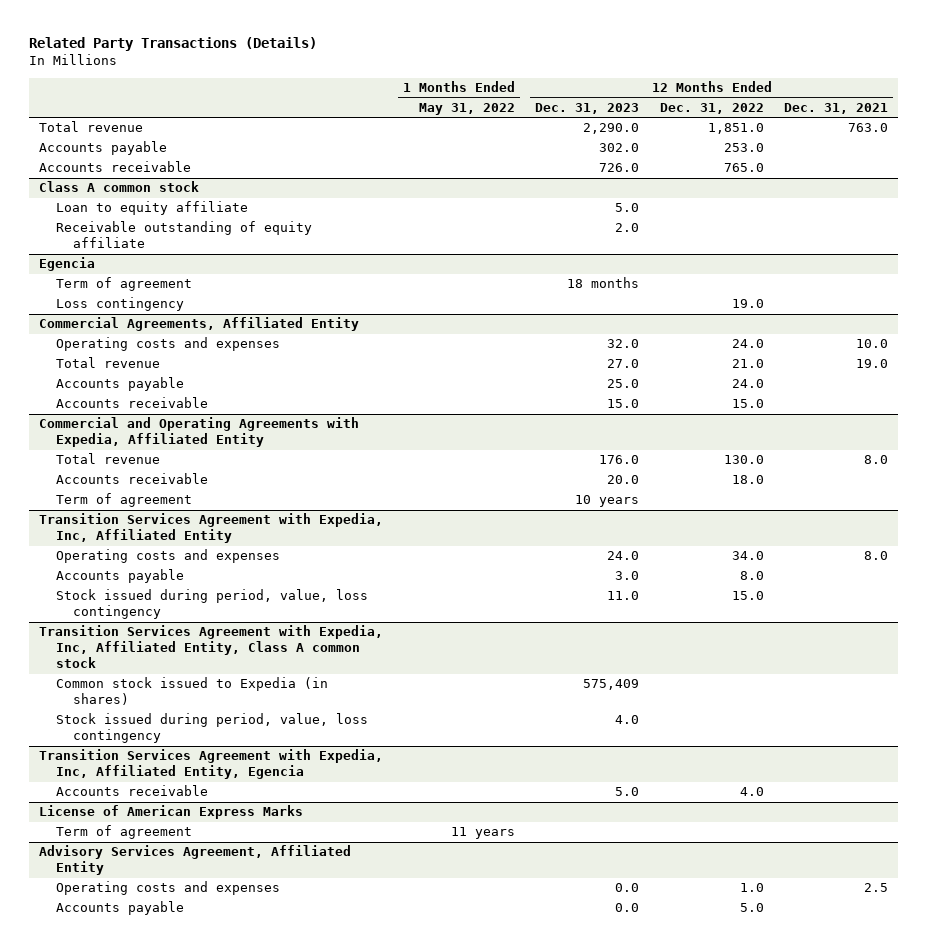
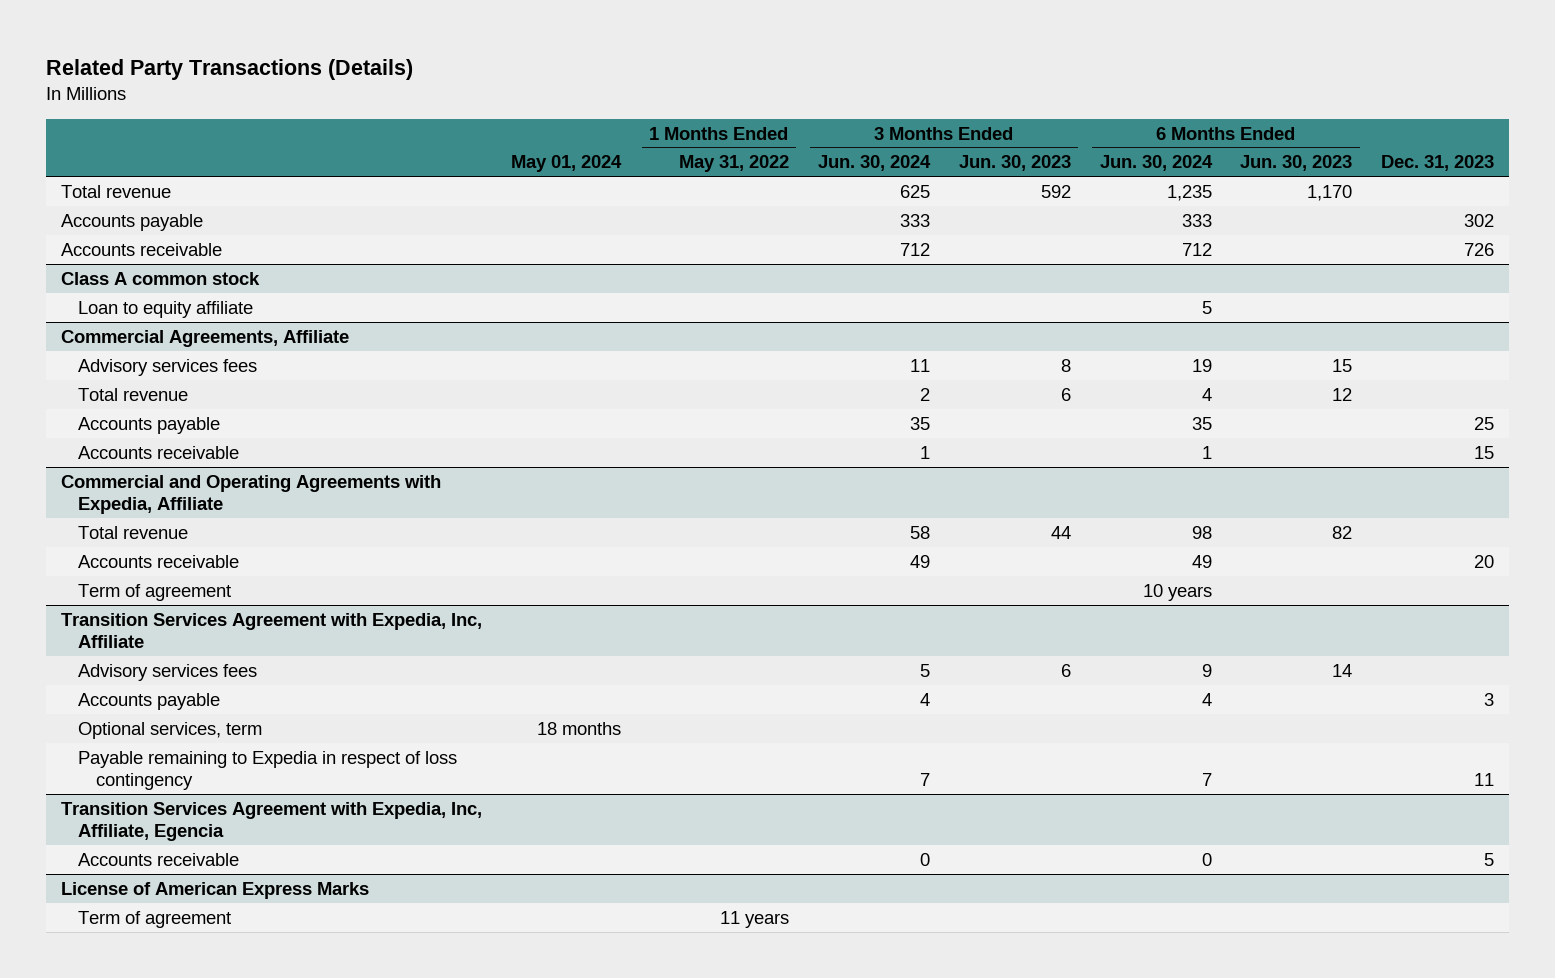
- | 1 Months Ended May 31, 2022 | 12 Months Ended Dec. 31, 2023 | 12 Months Ended Dec. 31, 2022 | 12 Months Ended Dec. 31, 2021
+ | May 01, 2024 | 1 Months Ended May 31, 2022 | 3 Months Ended Jun. 30, 2024 | 3 Months Ended Jun. 30, 2023 | 6 Months Ended Jun. 30, 2024 | 6 Months Ended Jun. 30, 2023 | Dec. 31, 2023
@ Class A common stock
- Receivable outstanding of equity affiliate | | 2.0 | |
- Egencia
- Term of agreement | | 18 months | |
- Loss contingency | | | 19.0 |
- Commercial Agreements, Affiliated Entity
- Operating costs and expenses | | 32.0 | 24.0 | 10.0
- Total revenue | | 27.0 | 21.0 | 19.0
- Accounts payable | | 25.0 | 24.0 |
- Accounts receivable | | 15.0 | 15.0 |
- Commercial and Operating Agreements with Expedia, Affiliated Entity
+ Commercial Agreements, Affiliate
+ Advisory services fees | | | 11 | 8 | 19 | 15 |
+ Total revenue | | | 2 | 6 | 4 | 12 |
+ Accounts payable | | | 35 | | 35 | | 25
+ Accounts receivable | | | 1 | | 1 | | 15
+ Commercial and Operating Agreements with Expedia, Affiliate
- Transition Services Agreement with Expedia, Inc, Affiliated Entity
- Operating costs and expenses | | 24.0 | 34.0 | 8.0
+ Transition Services Agreement with Expedia, Inc, Affiliate
+ Advisory services fees | | | 5 | 6 | 9 | 14 |
- Stock issued during period, value, loss contingency | | 11.0 | 15.0 |
- Transition Services Agreement with Expedia, Inc, Affiliated Entity, Class A common stock
- Common stock issued to Expedia (in shares) | | 575,409 | |
- Stock issued during period, value, loss contingency | | 4.0 | |
- Transition Services Agreement with Expedia, Inc, Affiliated Entity, Egencia
+ Optional services, term | 18 months | | | | | |
+ Payable remaining to Expedia in respect of loss contingency | | | 7 | | 7 | | 11
+ Transition Services Agreement with Expedia, Inc, Affiliate, Egencia
- Advisory Services Agreement, Affiliated Entity
- Operating costs and expenses | | 0.0 | 1.0 | 2.5
- Accounts payable | | 0.0 | 5.0 |

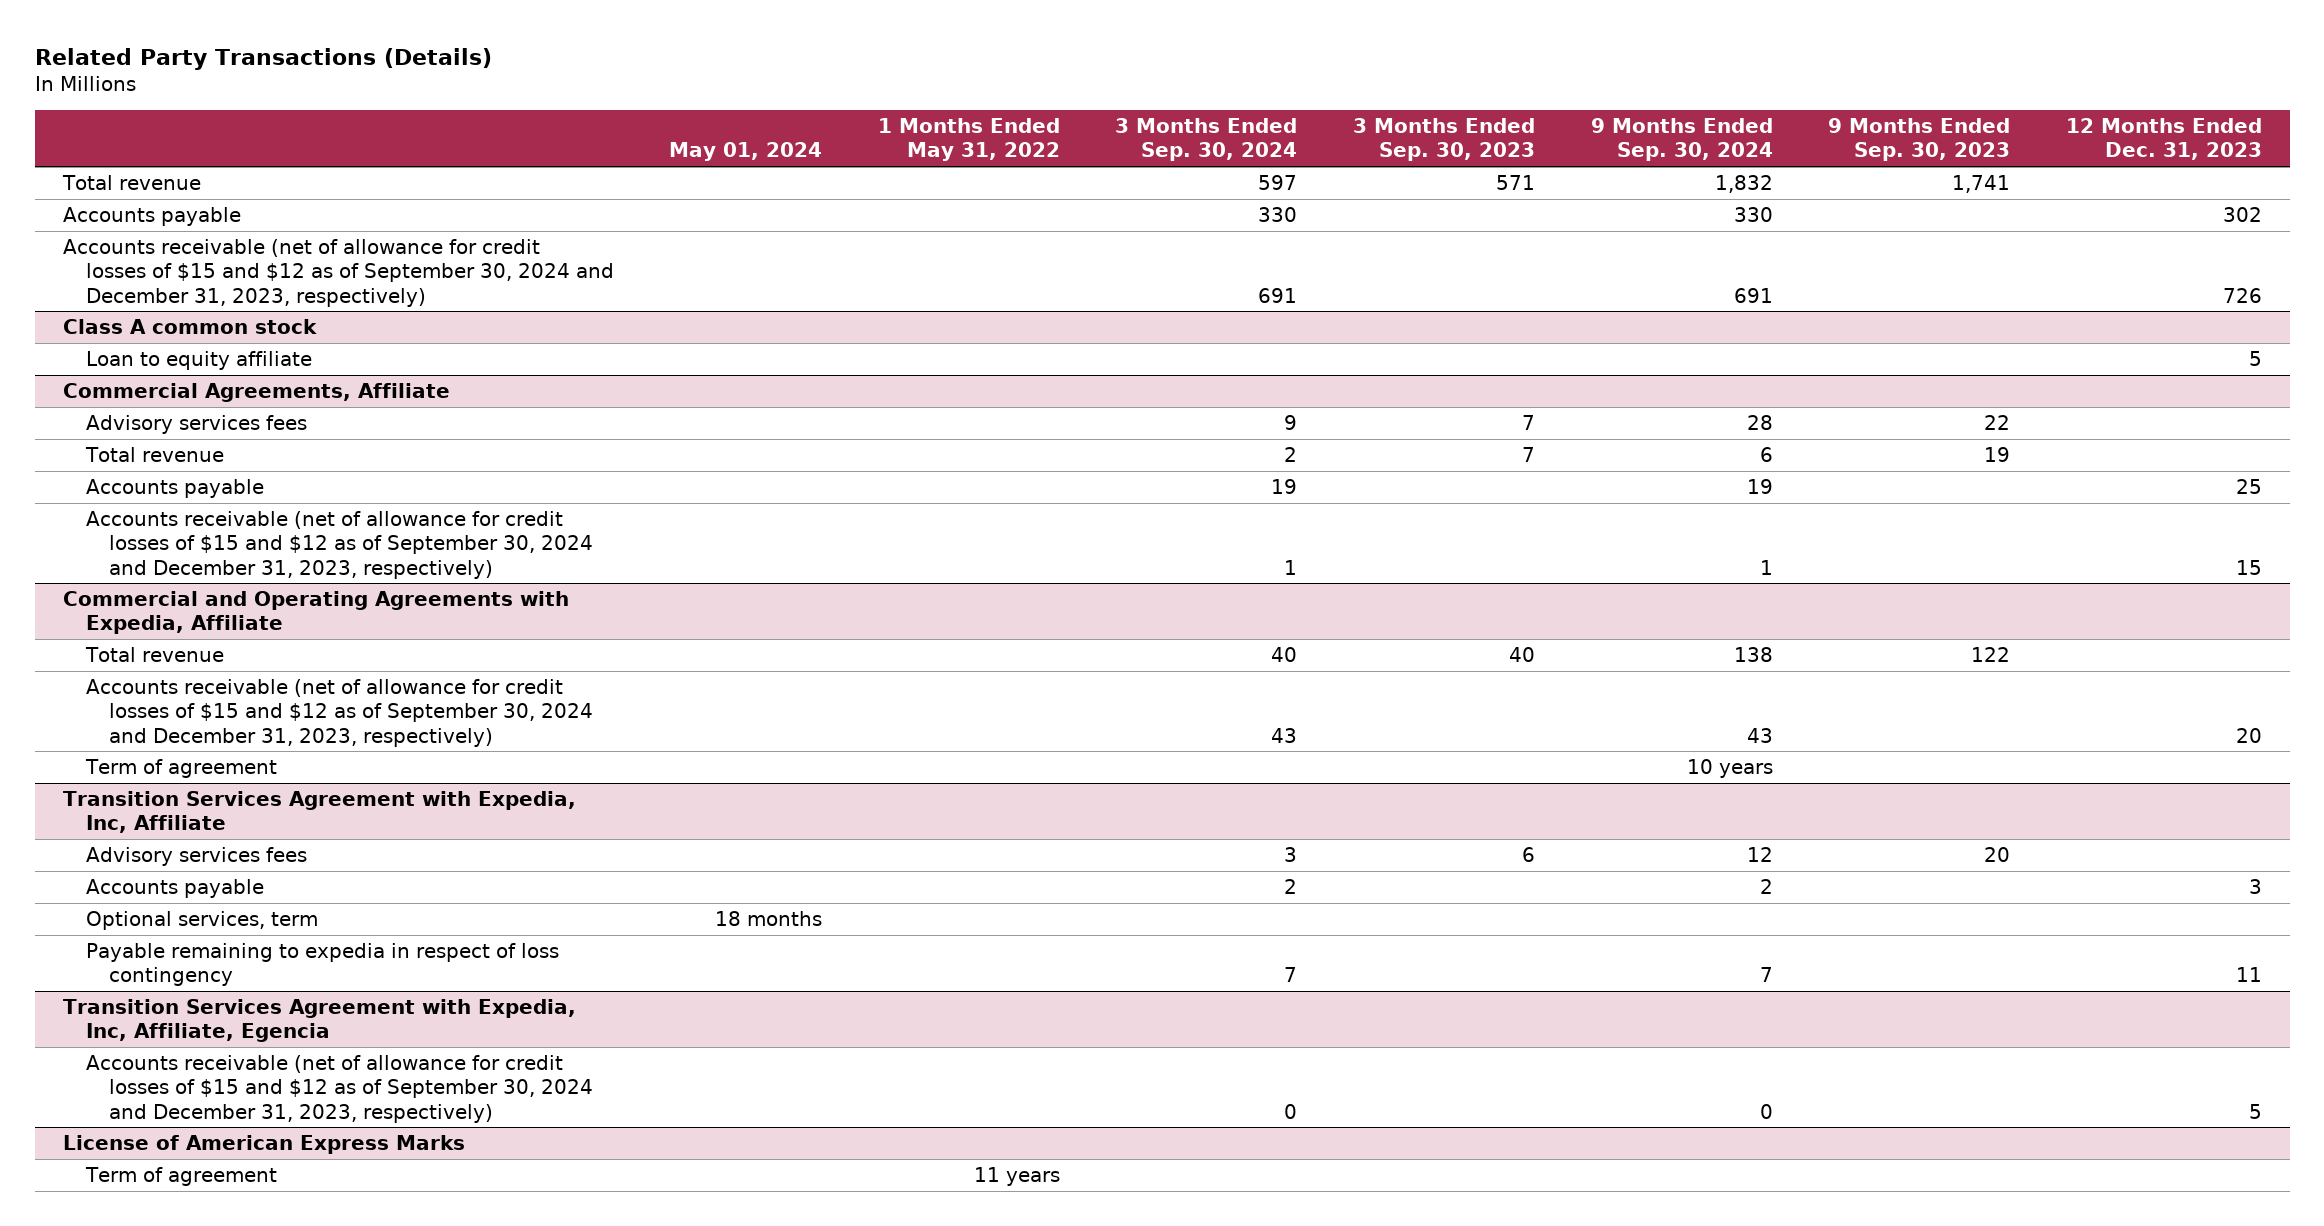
- | May 01, 2024 | 1 Months Ended May 31, 2022 | 3 Months Ended Jun. 30, 2024 | 3 Months Ended Jun. 30, 2023 | 6 Months Ended Jun. 30, 2024 | 6 Months Ended Jun. 30, 2023 | Dec. 31, 2023
+ | May 01, 2024 | 1 Months Ended May 31, 2022 | 3 Months Ended Sep. 30, 2024 | 3 Months Ended Sep. 30, 2023 | 9 Months Ended Sep. 30, 2024 | 9 Months Ended Sep. 30, 2023 | 12 Months Ended Dec. 31, 2023
- Accounts receivable | | | 712 | | 712 | | 726
+ Accounts receivable (net of allowance for credit losses of $15 and $12 as of September 30, 2024 and December 31, 2023, respectively) | | | 691 | | 691 | | 726
@ Commercial Agreements, Affiliate
- Accounts receivable | | | 1 | | 1 | | 15
+ Accounts receivable (net of allowance for credit losses of $15 and $12 as of September 30, 2024 and December 31, 2023, respectively) | | | 1 | | 1 | | 15
@ Commercial and Operating Agreements with Expedia, Affiliate
- Accounts receivable | | | 49 | | 49 | | 20
+ Accounts receivable (net of allowance for credit losses of $15 and $12 as of September 30, 2024 and December 31, 2023, respectively) | | | 43 | | 43 | | 20
@ Transition Services Agreement with Expedia, Inc, Affiliate
- Payable remaining to Expedia in respect of loss contingency | | | 7 | | 7 | | 11
+ Payable remaining to expedia in respect of loss contingency | | | 7 | | 7 | | 11
@ Transition Services Agreement with Expedia, Inc, Affiliate, Egencia
- Accounts receivable | | | 0 | | 0 | | 5
+ Accounts receivable (net of allowance for credit losses of $15 and $12 as of September 30, 2024 and December 31, 2023, respectively) | | | 0 | | 0 | | 5

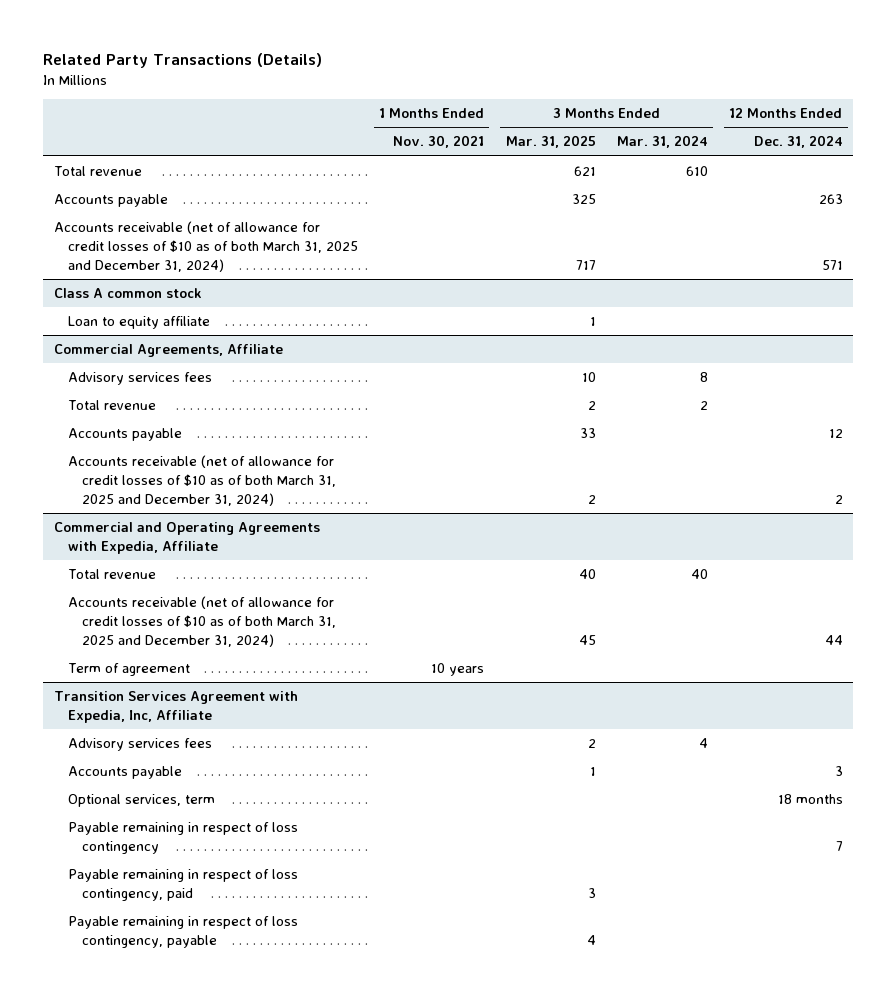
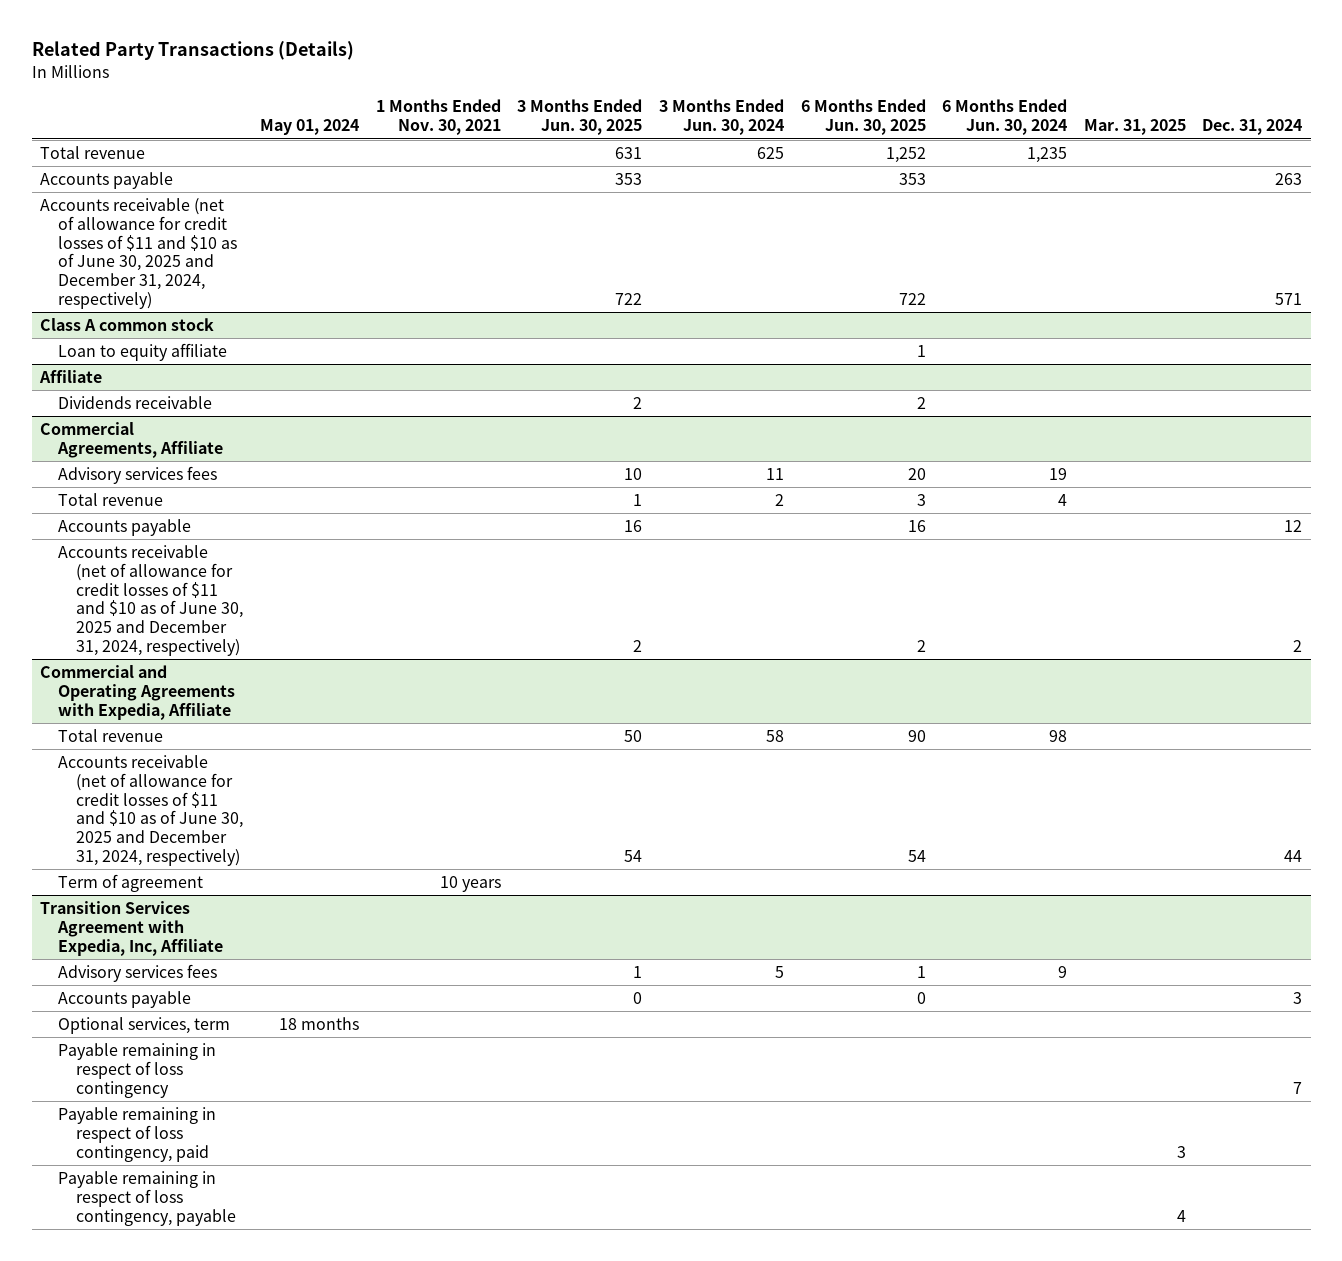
- | 1 Months Ended Nov. 30, 2021 | 3 Months Ended Mar. 31, 2025 | 3 Months Ended Mar. 31, 2024 | 12 Months Ended Dec. 31, 2024
+ | May 01, 2024 | 1 Months Ended Nov. 30, 2021 | 3 Months Ended Jun. 30, 2025 | 3 Months Ended Jun. 30, 2024 | 6 Months Ended Jun. 30, 2025 | 6 Months Ended Jun. 30, 2024 | Mar. 31, 2025 | Dec. 31, 2024
- Accounts receivable (net of allowance for credit losses of $10 as of both March 31, 2025 and December 31, 2024) | | 717 | | 571
+ Accounts receivable (net of allowance for credit losses of $11 and $10 as of June 30, 2025 and December 31, 2024, respectively) | | | 722 | | 722 | | | 571
+ Affiliate
+ Dividends receivable | | | 2 | | 2 | | |
@ Commercial Agreements, Affiliate
- Accounts receivable (net of allowance for credit losses of $10 as of both March 31, 2025 and December 31, 2024) | | 2 | | 2
+ Accounts receivable (net of allowance for credit losses of $11 and $10 as of June 30, 2025 and December 31, 2024, respectively) | | | 2 | | 2 | | | 2
@ Commercial and Operating Agreements with Expedia, Affiliate
- Accounts receivable (net of allowance for credit losses of $10 as of both March 31, 2025 and December 31, 2024) | | 45 | | 44
+ Accounts receivable (net of allowance for credit losses of $11 and $10 as of June 30, 2025 and December 31, 2024, respectively) | | | 54 | | 54 | | | 44

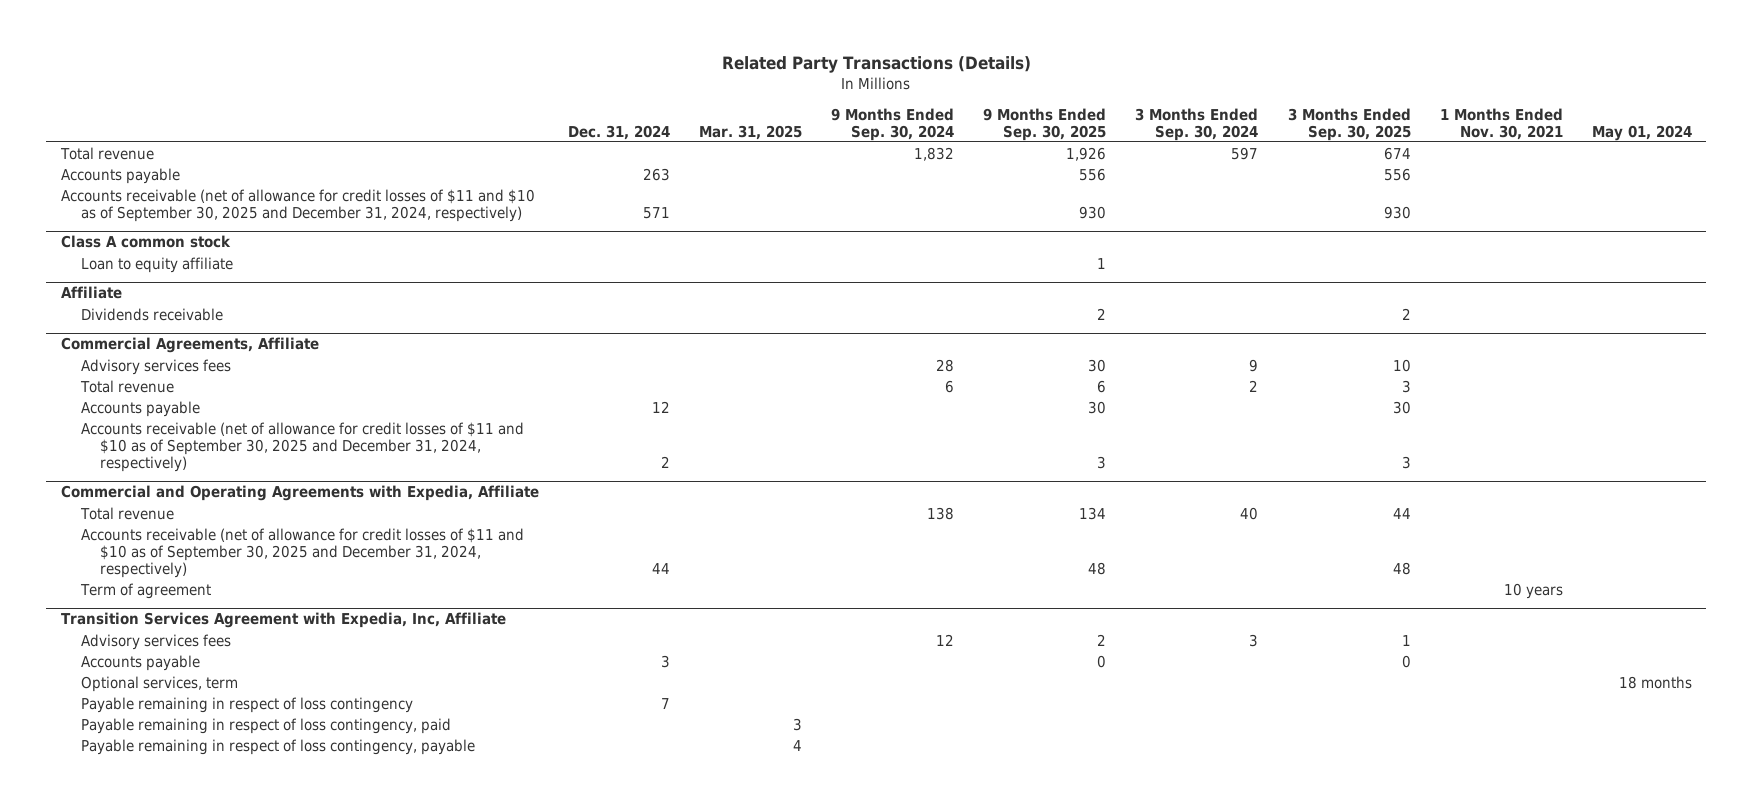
- | May 01, 2024 | 1 Months Ended Nov. 30, 2021 | 3 Months Ended Jun. 30, 2025 | 3 Months Ended Jun. 30, 2024 | 6 Months Ended Jun. 30, 2025 | 6 Months Ended Jun. 30, 2024 | Mar. 31, 2025 | Dec. 31, 2024
+ | Dec. 31, 2024 | Mar. 31, 2025 | 9 Months Ended Sep. 30, 2024 | 9 Months Ended Sep. 30, 2025 | 3 Months Ended Sep. 30, 2024 | 3 Months Ended Sep. 30, 2025 | 1 Months Ended Nov. 30, 2021 | May 01, 2024
- Accounts receivable (net of allowance for credit losses of $11 and $10 as of June 30, 2025 and December 31, 2024, respectively) | | | 722 | | 722 | | | 571
+ Accounts receivable (net of allowance for credit losses of $11 and $10 as of September 30, 2025 and December 31, 2024, respectively) | 571 | | | 930 | | 930 | |
@ Commercial Agreements, Affiliate
- Accounts receivable (net of allowance for credit losses of $11 and $10 as of June 30, 2025 and December 31, 2024, respectively) | | | 2 | | 2 | | | 2
+ Accounts receivable (net of allowance for credit losses of $11 and $10 as of September 30, 2025 and December 31, 2024, respectively) | 2 | | | 3 | | 3 | |
@ Commercial and Operating Agreements with Expedia, Affiliate
- Accounts receivable (net of allowance for credit losses of $11 and $10 as of June 30, 2025 and December 31, 2024, respectively) | | | 54 | | 54 | | | 44
+ Accounts receivable (net of allowance for credit losses of $11 and $10 as of September 30, 2025 and December 31, 2024, respectively) | 44 | | | 48 | | 48 | |

